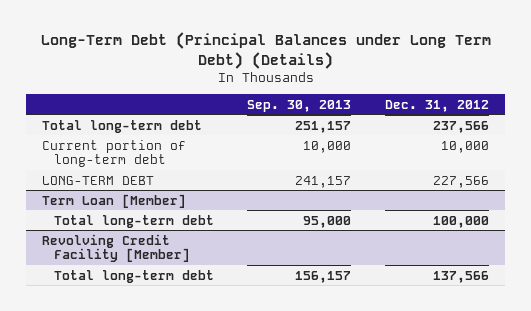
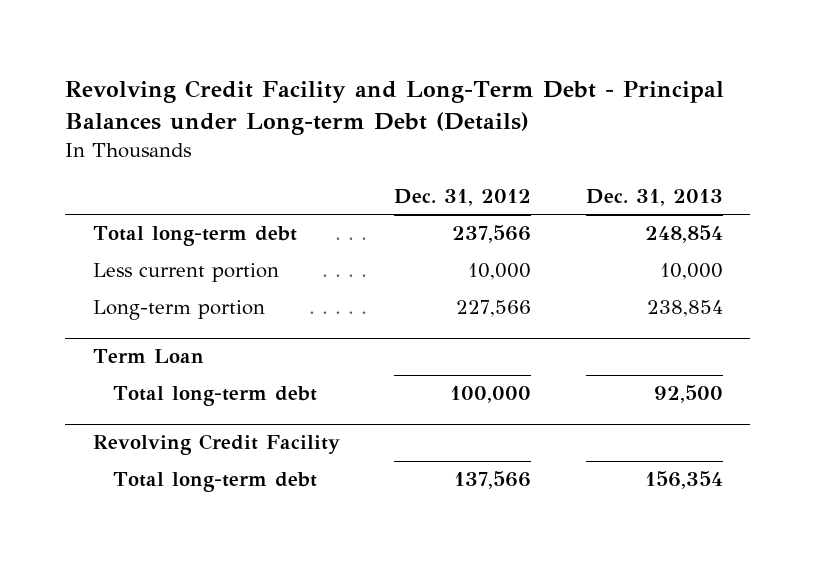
- Long-Term Debt (Principal Balances under Long Term Debt) (Details)
+ Revolving Credit Facility and Long-Term Debt - Principal Balances under Long-term Debt (Details)
- | Sep. 30, 2013 | Dec. 31, 2012
+ | Dec. 31, 2012 | Dec. 31, 2013
- Current portion of long-term debt | 10,000 | 10,000
- LONG-TERM DEBT | 241,157 | 227,566
- Term Loan [Member]
+ Less current portion | 10,000 | 10,000
+ Long-term portion | 227,566 | 238,854
+ Term Loan
- Revolving Credit Facility [Member]
+ Revolving Credit Facility

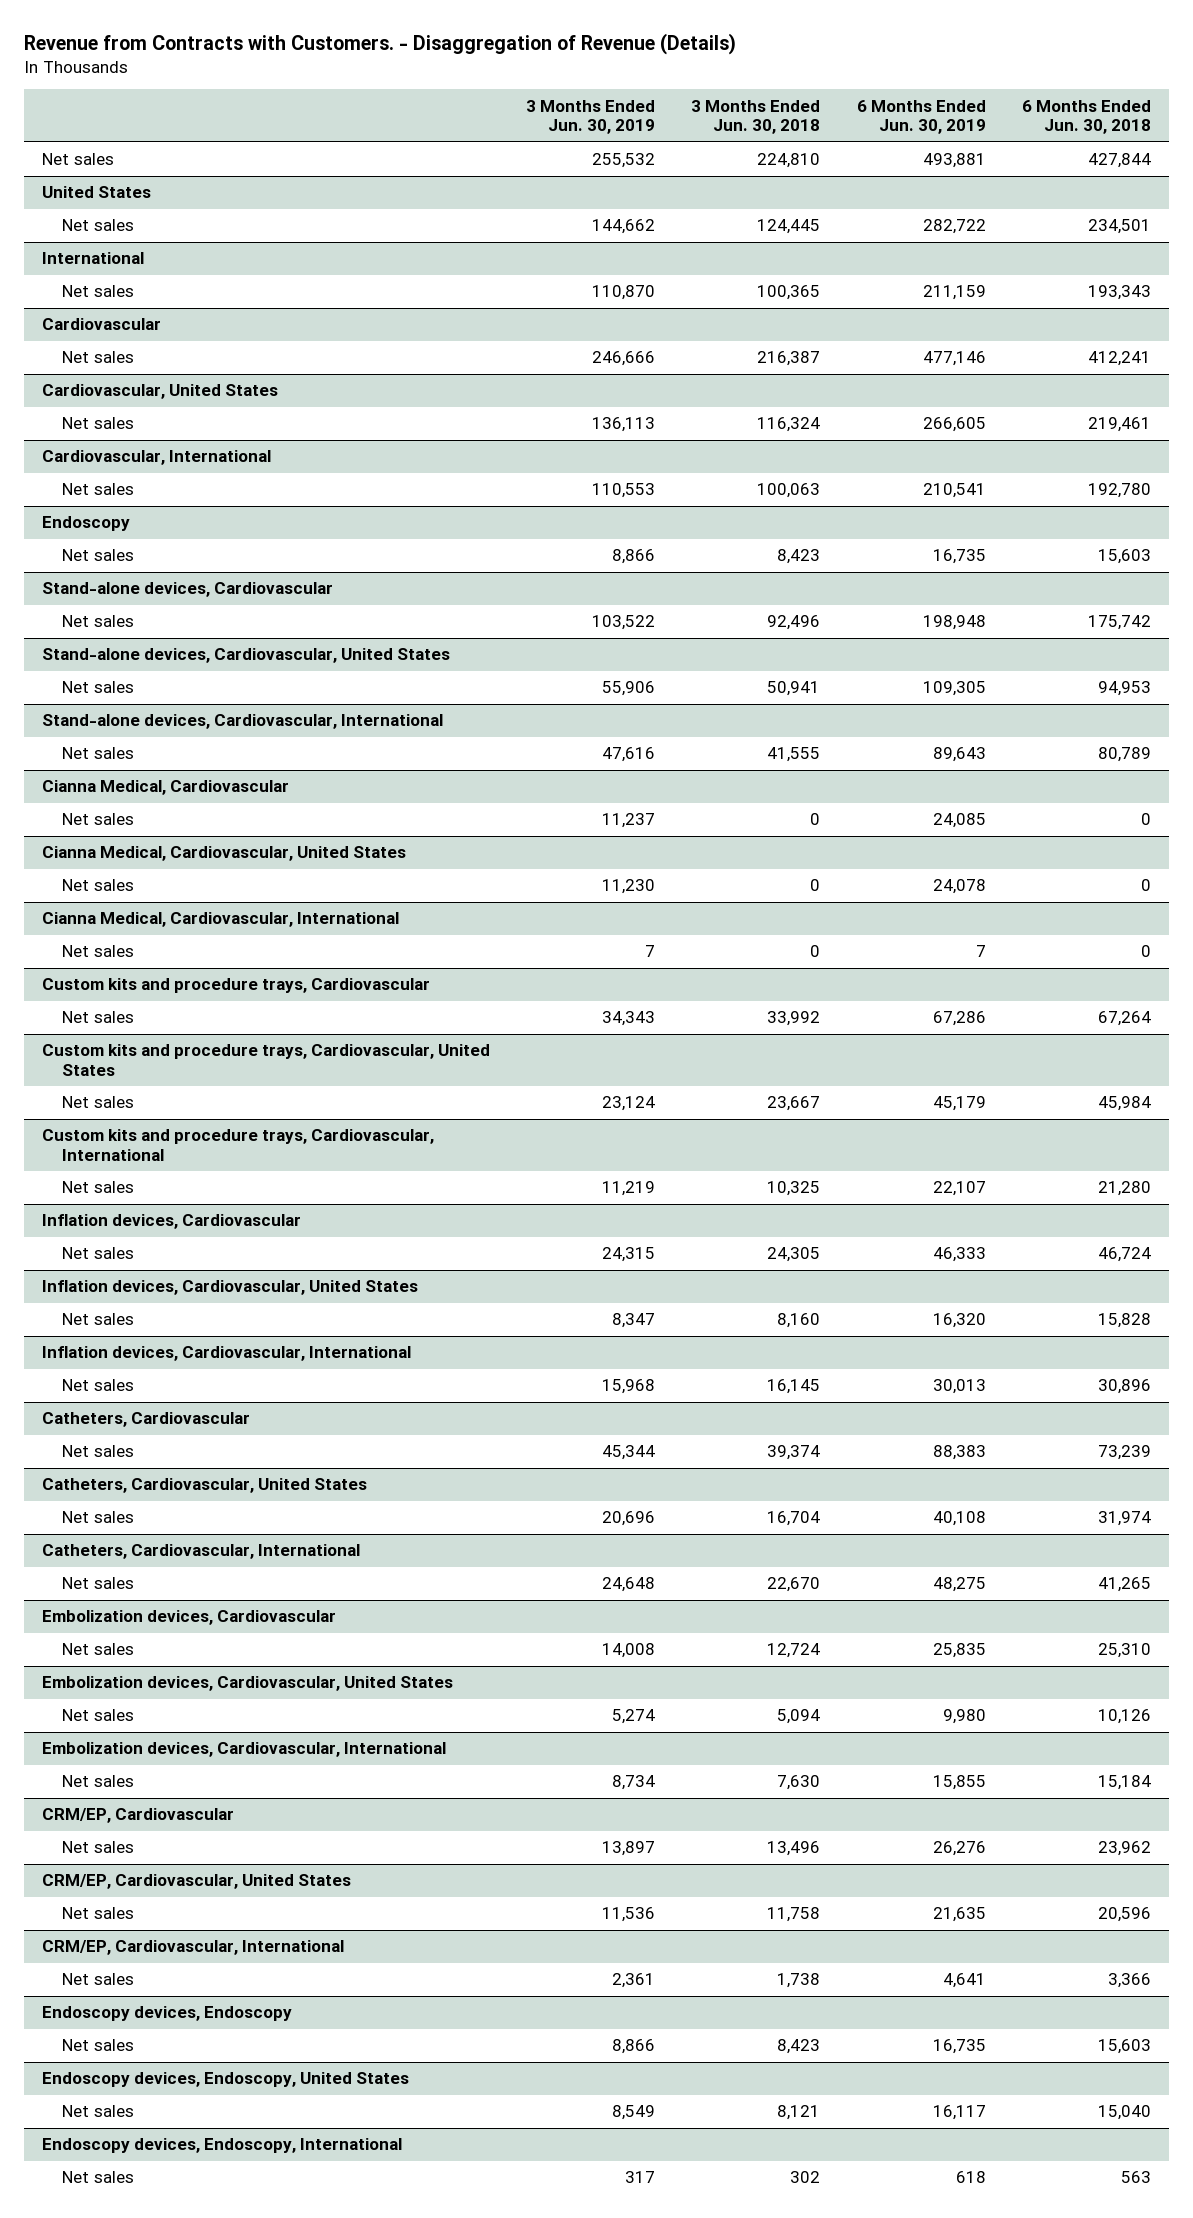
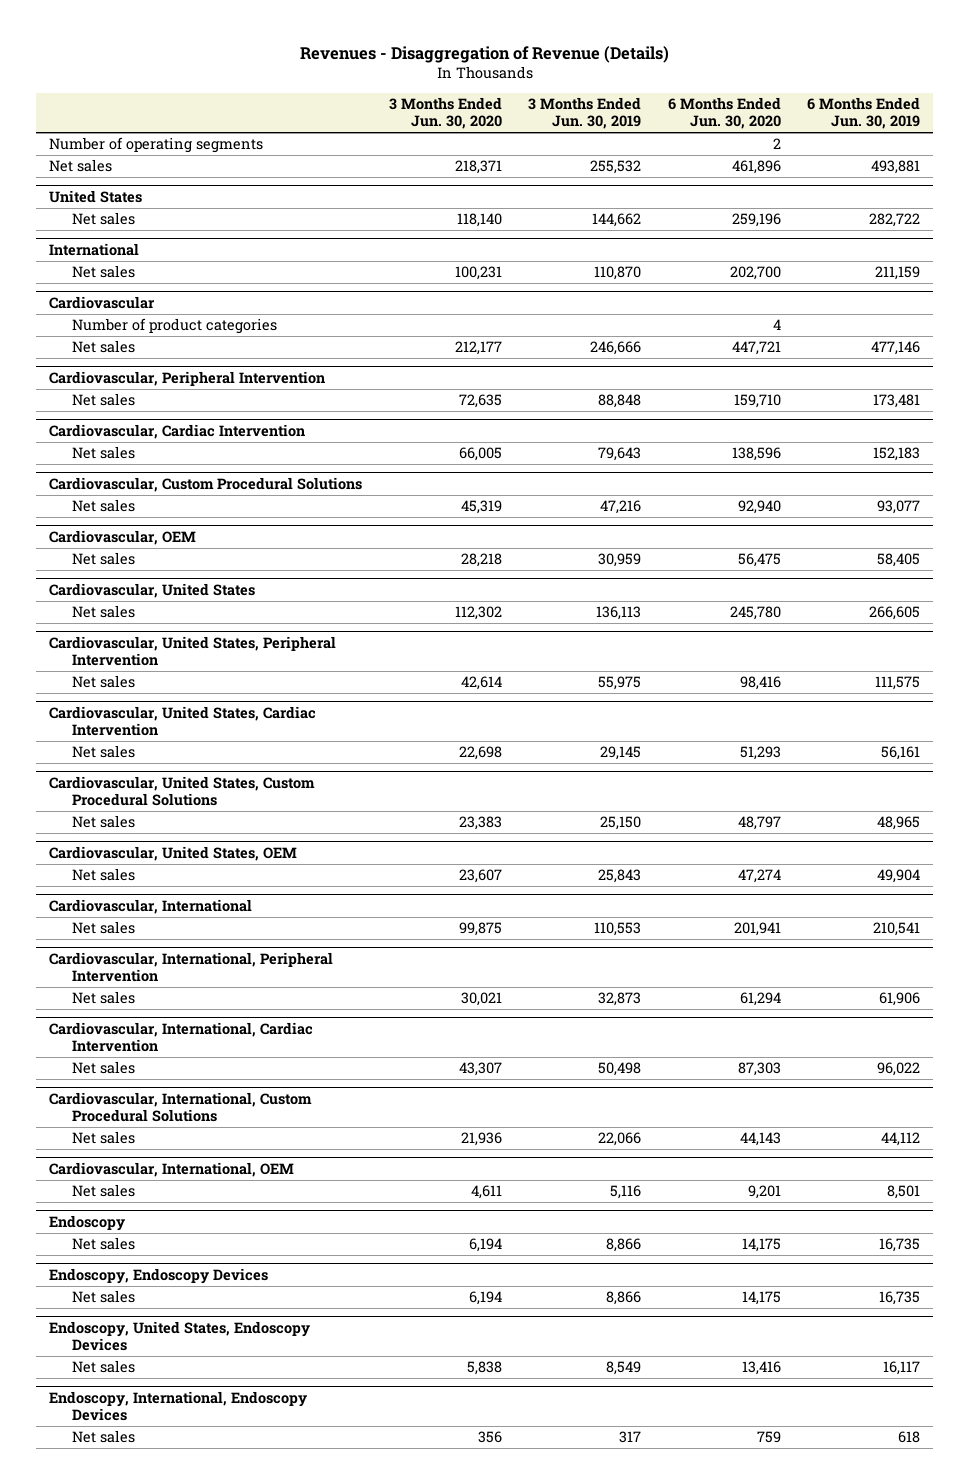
- Revenue from Contracts with Customers. - Disaggregation of Revenue (Details)
+ Revenues - Disaggregation of Revenue (Details)
- | 3 Months Ended Jun. 30, 2019 | 3 Months Ended Jun. 30, 2018 | 6 Months Ended Jun. 30, 2019 | 6 Months Ended Jun. 30, 2018
+ | 3 Months Ended Jun. 30, 2020 | 3 Months Ended Jun. 30, 2019 | 6 Months Ended Jun. 30, 2020 | 6 Months Ended Jun. 30, 2019
+ Number of operating segments | | | 2 |
@ Cardiovascular
+ Number of product categories | | | 4 |
+ Cardiovascular, Peripheral Intervention
+ Net sales | 72,635 | 88,848 | 159,710 | 173,481
+ Cardiovascular, Cardiac Intervention
+ Net sales | 66,005 | 79,643 | 138,596 | 152,183
+ Cardiovascular, Custom Procedural Solutions
+ Net sales | 45,319 | 47,216 | 92,940 | 93,077
+ Cardiovascular, OEM
+ Net sales | 28,218 | 30,959 | 56,475 | 58,405
+ Cardiovascular, United States, Peripheral Intervention
+ Net sales | 42,614 | 55,975 | 98,416 | 111,575
+ Cardiovascular, United States, Cardiac Intervention
+ Net sales | 22,698 | 29,145 | 51,293 | 56,161
+ Cardiovascular, United States, Custom Procedural Solutions
+ Net sales | 23,383 | 25,150 | 48,797 | 48,965
+ Cardiovascular, United States, OEM
+ Net sales | 23,607 | 25,843 | 47,274 | 49,904
+ Cardiovascular, International, Peripheral Intervention
+ Net sales | 30,021 | 32,873 | 61,294 | 61,906
+ Cardiovascular, International, Cardiac Intervention
+ Net sales | 43,307 | 50,498 | 87,303 | 96,022
+ Cardiovascular, International, Custom Procedural Solutions
+ Net sales | 21,936 | 22,066 | 44,143 | 44,112
+ Cardiovascular, International, OEM
+ Net sales | 4,611 | 5,116 | 9,201 | 8,501
- Stand-alone devices, Cardiovascular
- Net sales | 103,522 | 92,496 | 198,948 | 175,742
- Stand-alone devices, Cardiovascular, United States
- Net sales | 55,906 | 50,941 | 109,305 | 94,953
- Stand-alone devices, Cardiovascular, International
- Net sales | 47,616 | 41,555 | 89,643 | 80,789
- Cianna Medical, Cardiovascular
- Net sales | 11,237 | 0 | 24,085 | 0
- Cianna Medical, Cardiovascular, United States
- Net sales | 11,230 | 0 | 24,078 | 0
- Cianna Medical, Cardiovascular, International
- Net sales | 7 | 0 | 7 | 0
- Custom kits and procedure trays, Cardiovascular
- Net sales | 34,343 | 33,992 | 67,286 | 67,264
- Custom kits and procedure trays, Cardiovascular, United States
- Net sales | 23,124 | 23,667 | 45,179 | 45,984
- Custom kits and procedure trays, Cardiovascular, International
- Net sales | 11,219 | 10,325 | 22,107 | 21,280
- Inflation devices, Cardiovascular
- Net sales | 24,315 | 24,305 | 46,333 | 46,724
- Inflation devices, Cardiovascular, United States
- Net sales | 8,347 | 8,160 | 16,320 | 15,828
- Inflation devices, Cardiovascular, International
- Net sales | 15,968 | 16,145 | 30,013 | 30,896
- Catheters, Cardiovascular
- Net sales | 45,344 | 39,374 | 88,383 | 73,239
- Catheters, Cardiovascular, United States
- Net sales | 20,696 | 16,704 | 40,108 | 31,974
- Catheters, Cardiovascular, International
- Net sales | 24,648 | 22,670 | 48,275 | 41,265
- Embolization devices, Cardiovascular
- Net sales | 14,008 | 12,724 | 25,835 | 25,310
- Embolization devices, Cardiovascular, United States
- Net sales | 5,274 | 5,094 | 9,980 | 10,126
- Embolization devices, Cardiovascular, International
- Net sales | 8,734 | 7,630 | 15,855 | 15,184
- CRM/EP, Cardiovascular
- Net sales | 13,897 | 13,496 | 26,276 | 23,962
- CRM/EP, Cardiovascular, United States
- Net sales | 11,536 | 11,758 | 21,635 | 20,596
- CRM/EP, Cardiovascular, International
- Net sales | 2,361 | 1,738 | 4,641 | 3,366
- Endoscopy devices, Endoscopy
+ Endoscopy, Endoscopy Devices
- Endoscopy devices, Endoscopy, United States
+ Endoscopy, United States, Endoscopy Devices
- Endoscopy devices, Endoscopy, International
+ Endoscopy, International, Endoscopy Devices

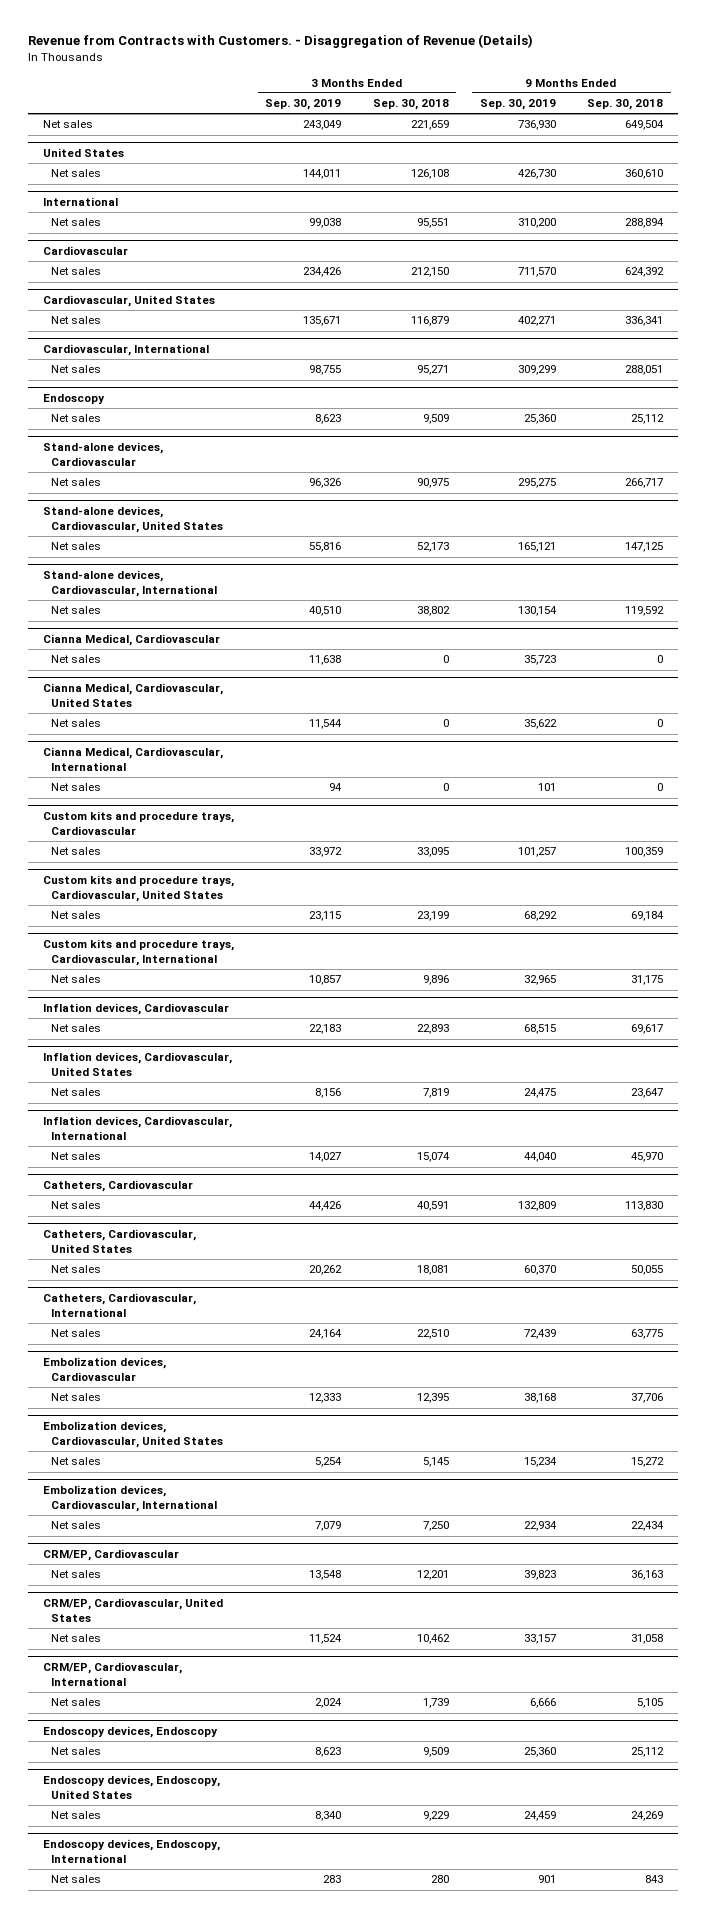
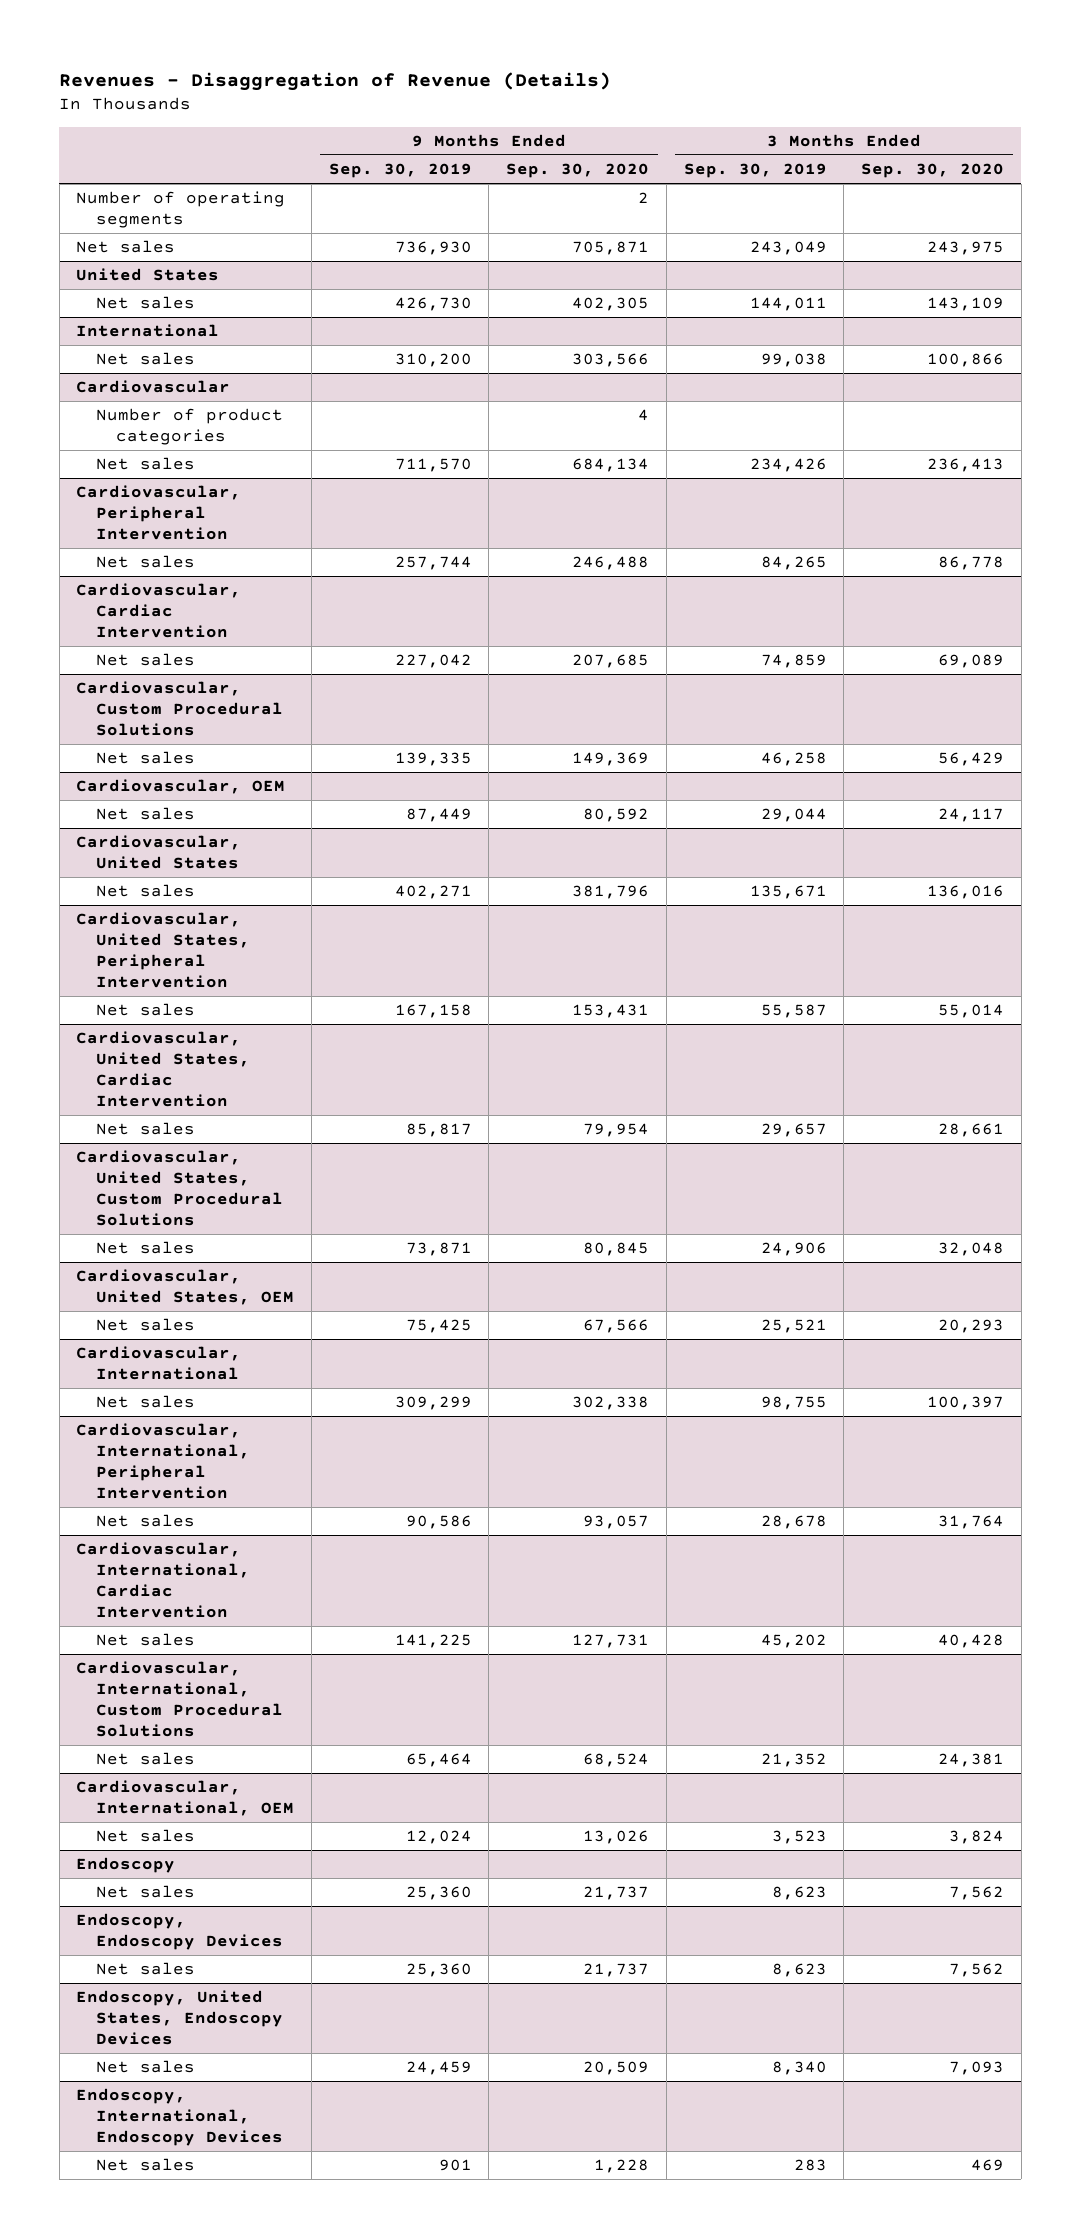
- Revenue from Contracts with Customers. - Disaggregation of Revenue (Details)
+ Revenues - Disaggregation of Revenue (Details)
- | 3 Months Ended Sep. 30, 2019 | 3 Months Ended Sep. 30, 2018 | 9 Months Ended Sep. 30, 2019 | 9 Months Ended Sep. 30, 2018
+ | 9 Months Ended Sep. 30, 2019 | 9 Months Ended Sep. 30, 2020 | 3 Months Ended Sep. 30, 2019 | 3 Months Ended Sep. 30, 2020
+ Number of operating segments | | 2 | |
@ Cardiovascular
+ Number of product categories | | 4 | |
+ Cardiovascular, Peripheral Intervention
+ Net sales | 257,744 | 246,488 | 84,265 | 86,778
+ Cardiovascular, Cardiac Intervention
+ Net sales | 227,042 | 207,685 | 74,859 | 69,089
+ Cardiovascular, Custom Procedural Solutions
+ Net sales | 139,335 | 149,369 | 46,258 | 56,429
+ Cardiovascular, OEM
+ Net sales | 87,449 | 80,592 | 29,044 | 24,117
+ Cardiovascular, United States, Peripheral Intervention
+ Net sales | 167,158 | 153,431 | 55,587 | 55,014
+ Cardiovascular, United States, Cardiac Intervention
+ Net sales | 85,817 | 79,954 | 29,657 | 28,661
+ Cardiovascular, United States, Custom Procedural Solutions
+ Net sales | 73,871 | 80,845 | 24,906 | 32,048
+ Cardiovascular, United States, OEM
+ Net sales | 75,425 | 67,566 | 25,521 | 20,293
+ Cardiovascular, International, Peripheral Intervention
+ Net sales | 90,586 | 93,057 | 28,678 | 31,764
+ Cardiovascular, International, Cardiac Intervention
+ Net sales | 141,225 | 127,731 | 45,202 | 40,428
+ Cardiovascular, International, Custom Procedural Solutions
+ Net sales | 65,464 | 68,524 | 21,352 | 24,381
+ Cardiovascular, International, OEM
+ Net sales | 12,024 | 13,026 | 3,523 | 3,824
- Stand-alone devices, Cardiovascular
- Net sales | 96,326 | 90,975 | 295,275 | 266,717
- Stand-alone devices, Cardiovascular, United States
- Net sales | 55,816 | 52,173 | 165,121 | 147,125
- Stand-alone devices, Cardiovascular, International
- Net sales | 40,510 | 38,802 | 130,154 | 119,592
- Cianna Medical, Cardiovascular
- Net sales | 11,638 | 0 | 35,723 | 0
- Cianna Medical, Cardiovascular, United States
- Net sales | 11,544 | 0 | 35,622 | 0
- Cianna Medical, Cardiovascular, International
- Net sales | 94 | 0 | 101 | 0
- Custom kits and procedure trays, Cardiovascular
- Net sales | 33,972 | 33,095 | 101,257 | 100,359
- Custom kits and procedure trays, Cardiovascular, United States
- Net sales | 23,115 | 23,199 | 68,292 | 69,184
- Custom kits and procedure trays, Cardiovascular, International
- Net sales | 10,857 | 9,896 | 32,965 | 31,175
- Inflation devices, Cardiovascular
- Net sales | 22,183 | 22,893 | 68,515 | 69,617
- Inflation devices, Cardiovascular, United States
- Net sales | 8,156 | 7,819 | 24,475 | 23,647
- Inflation devices, Cardiovascular, International
- Net sales | 14,027 | 15,074 | 44,040 | 45,970
- Catheters, Cardiovascular
- Net sales | 44,426 | 40,591 | 132,809 | 113,830
- Catheters, Cardiovascular, United States
- Net sales | 20,262 | 18,081 | 60,370 | 50,055
- Catheters, Cardiovascular, International
- Net sales | 24,164 | 22,510 | 72,439 | 63,775
- Embolization devices, Cardiovascular
- Net sales | 12,333 | 12,395 | 38,168 | 37,706
- Embolization devices, Cardiovascular, United States
- Net sales | 5,254 | 5,145 | 15,234 | 15,272
- Embolization devices, Cardiovascular, International
- Net sales | 7,079 | 7,250 | 22,934 | 22,434
- CRM/EP, Cardiovascular
- Net sales | 13,548 | 12,201 | 39,823 | 36,163
- CRM/EP, Cardiovascular, United States
- Net sales | 11,524 | 10,462 | 33,157 | 31,058
- CRM/EP, Cardiovascular, International
- Net sales | 2,024 | 1,739 | 6,666 | 5,105
- Endoscopy devices, Endoscopy
+ Endoscopy, Endoscopy Devices
- Endoscopy devices, Endoscopy, United States
+ Endoscopy, United States, Endoscopy Devices
- Endoscopy devices, Endoscopy, International
+ Endoscopy, International, Endoscopy Devices

